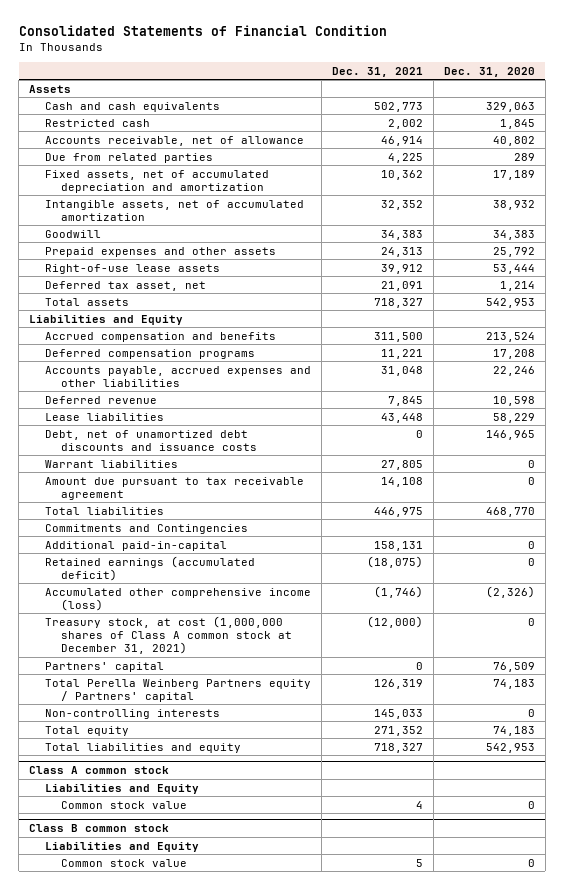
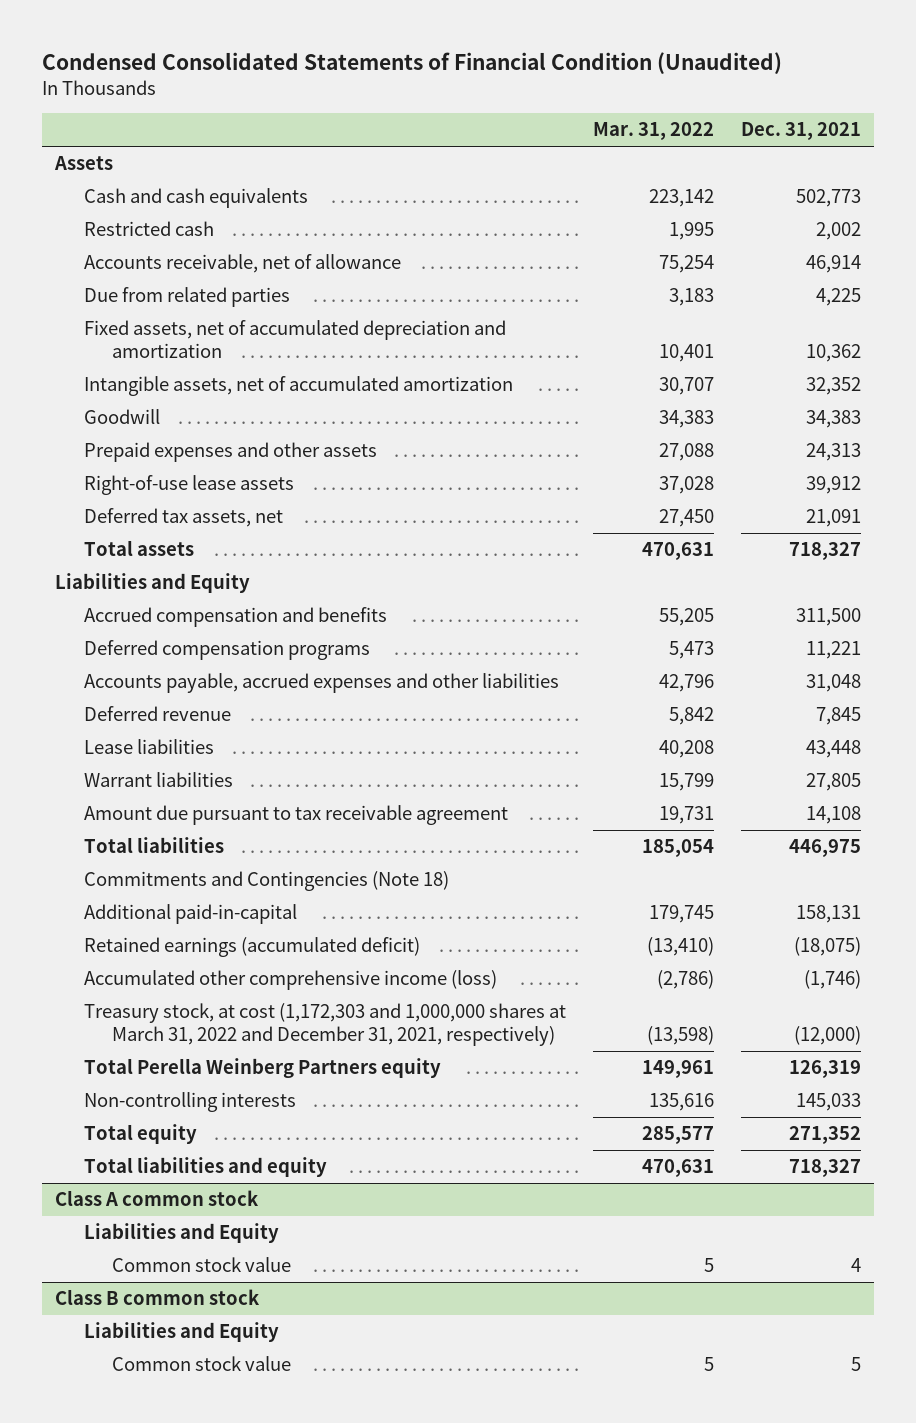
- Consolidated Statements of Financial Condition
+ Condensed Consolidated Statements of Financial Condition (Unaudited)
- | Dec. 31, 2021 | Dec. 31, 2020
+ | Mar. 31, 2022 | Dec. 31, 2021
- Deferred tax asset, net | 21,091 | 1,214
+ Deferred tax assets, net | 27,450 | 21,091
- Debt, net of unamortized debt discounts and issuance costs | 0 | 146,965
- Commitments and Contingencies
+ Commitments and Contingencies (Note 18)
- Treasury stock, at cost (1,000,000 shares of Class A common stock at December 31, 2021) | (12,000) | 0
- Partners' capital | 0 | 76,509
- Total Perella Weinberg Partners equity / Partners' capital | 126,319 | 74,183
+ Treasury stock, at cost (1,172,303 and 1,000,000 shares at March 31, 2022 and December 31, 2021, respectively) | (13,598) | (12,000)
+ Total Perella Weinberg Partners equity | 149,961 | 126,319

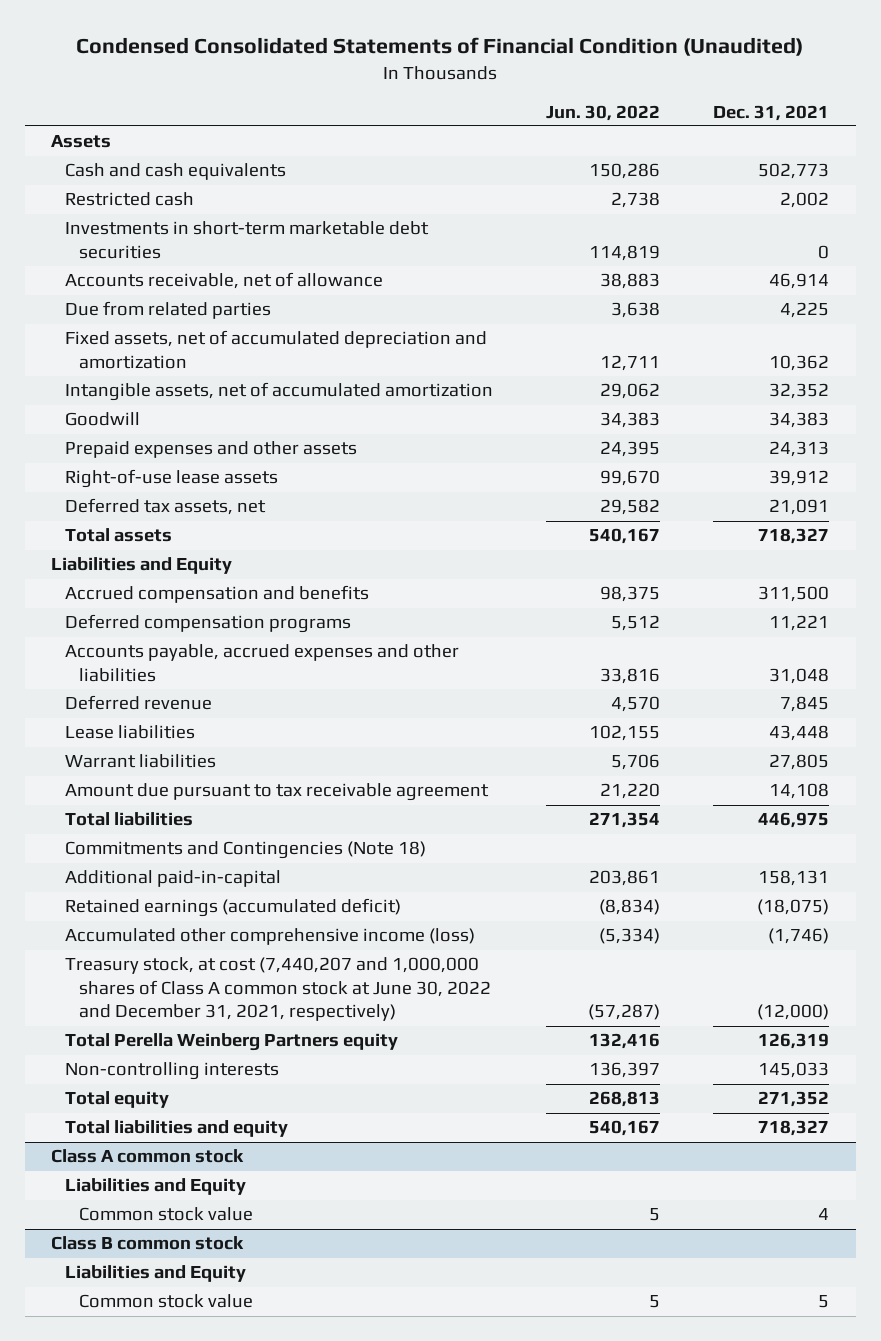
- | Mar. 31, 2022 | Dec. 31, 2021
+ | Jun. 30, 2022 | Dec. 31, 2021
+ Investments in short-term marketable debt securities | 114,819 | 0
- Treasury stock, at cost (1,172,303 and 1,000,000 shares at March 31, 2022 and December 31, 2021, respectively) | (13,598) | (12,000)
+ Treasury stock, at cost (7,440,207 and 1,000,000 shares of Class A common stock at June 30, 2022 and December 31, 2021, respectively) | (57,287) | (12,000)

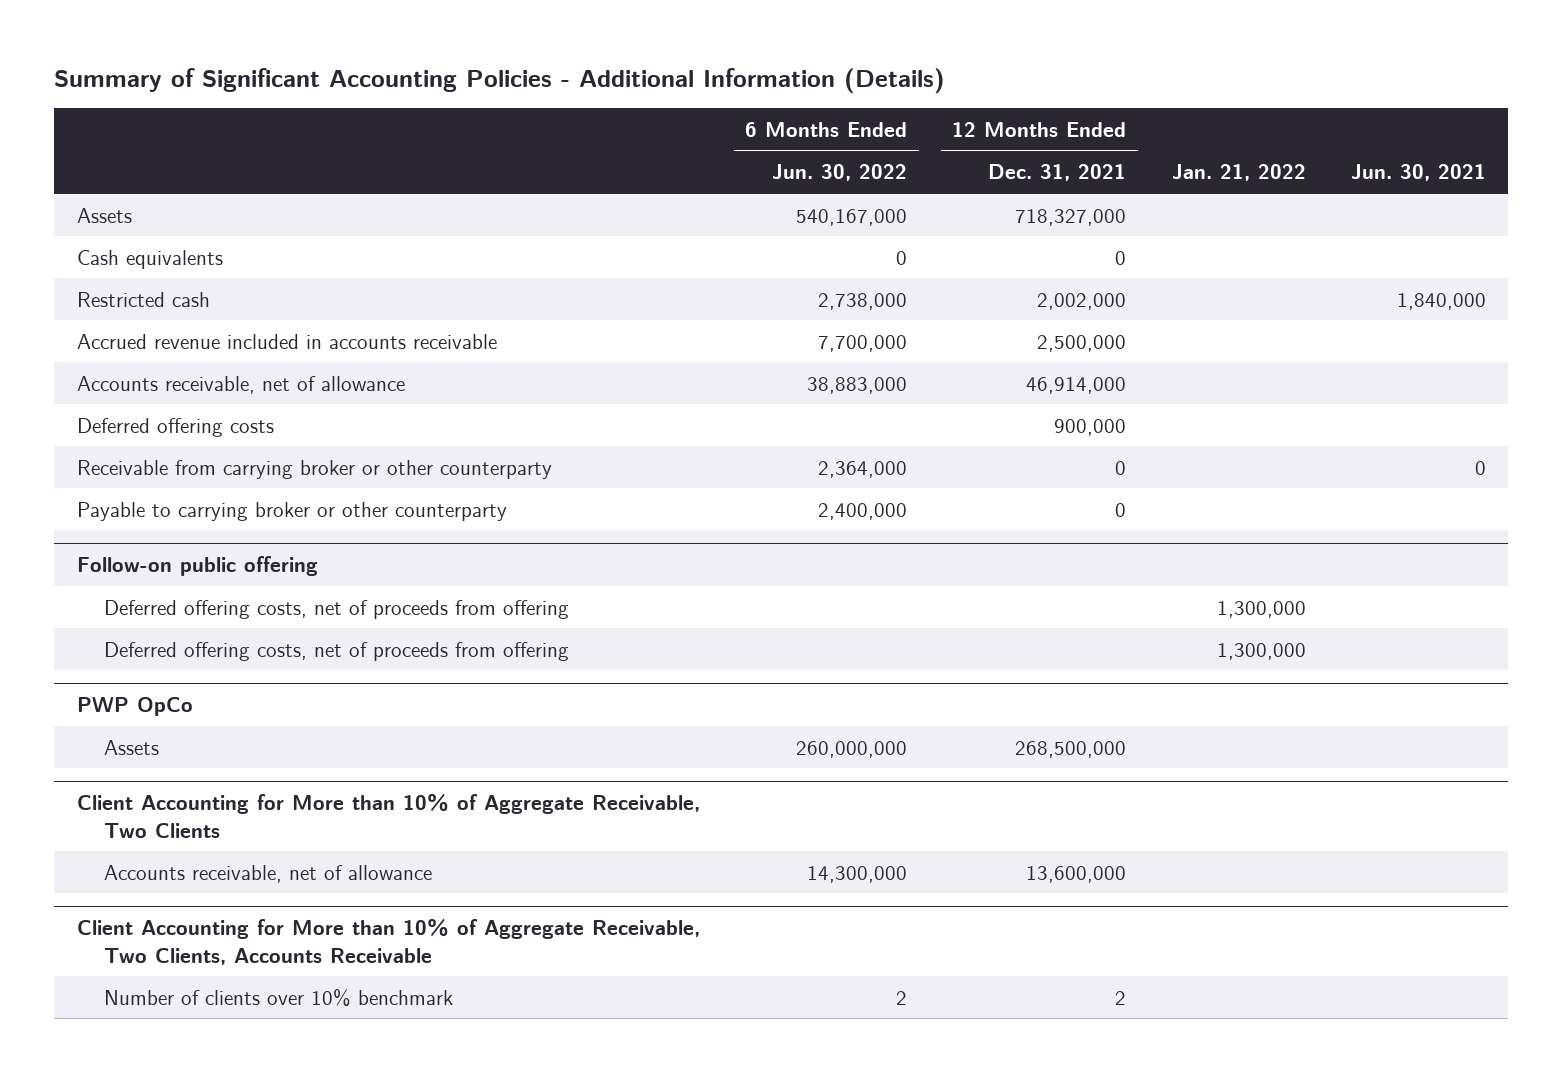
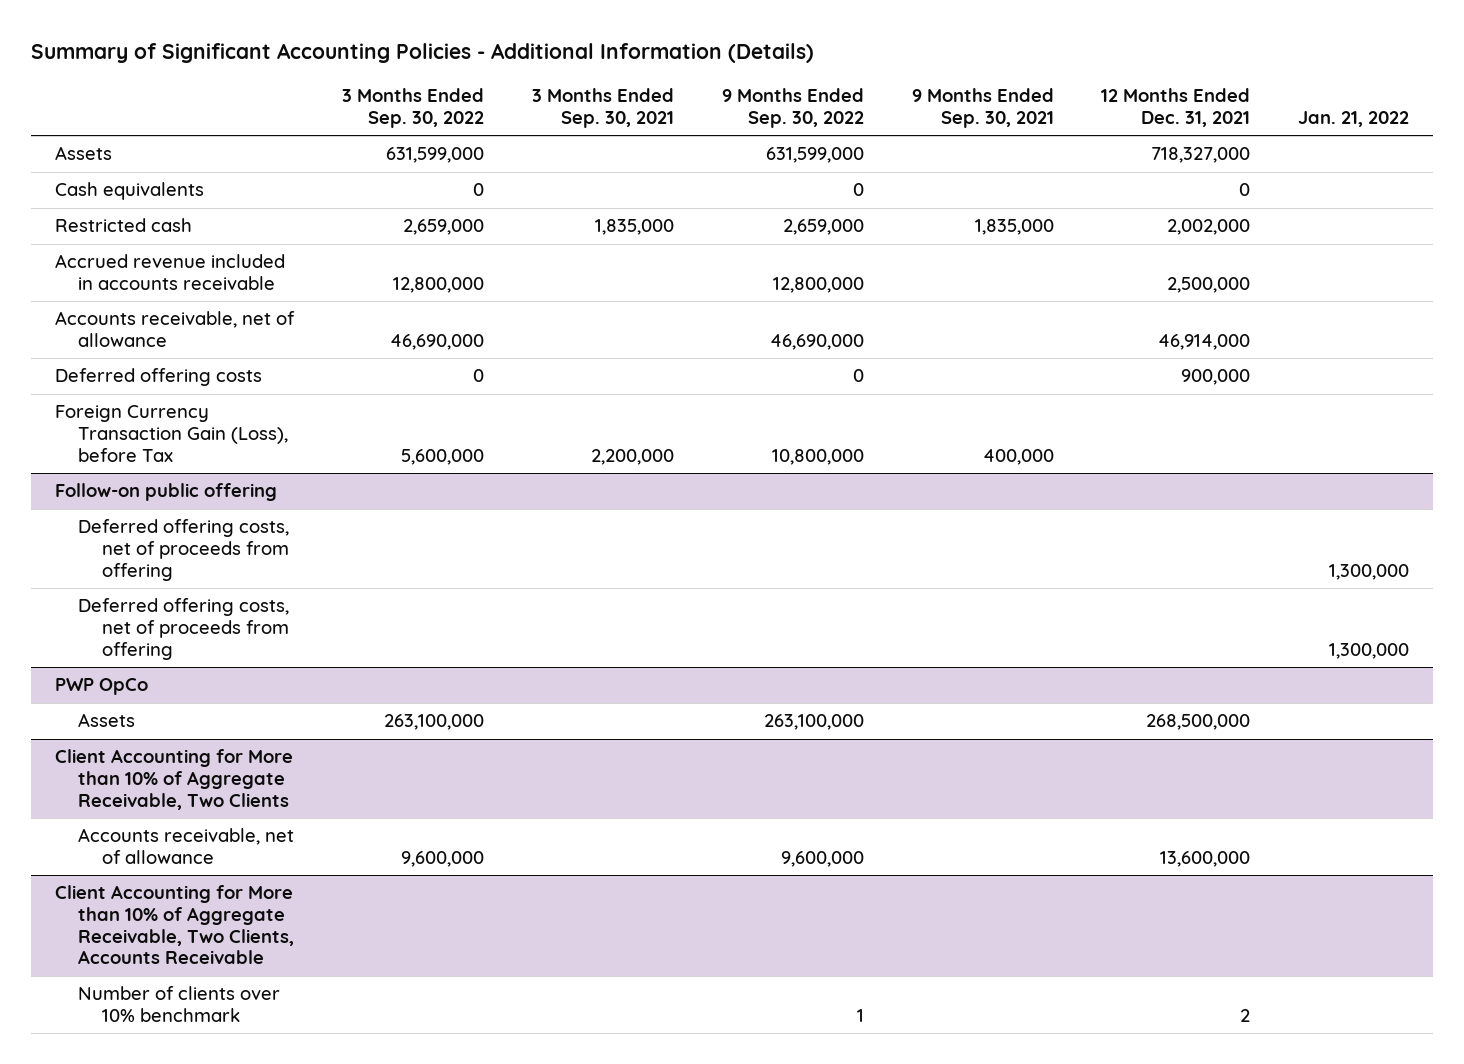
- | 6 Months Ended Jun. 30, 2022 | 12 Months Ended Dec. 31, 2021 | Jan. 21, 2022 | Jun. 30, 2021
+ | 3 Months Ended Sep. 30, 2022 | 3 Months Ended Sep. 30, 2021 | 9 Months Ended Sep. 30, 2022 | 9 Months Ended Sep. 30, 2021 | 12 Months Ended Dec. 31, 2021 | Jan. 21, 2022
- Receivable from carrying broker or other counterparty | 2,364,000 | 0 | | 0
- Payable to carrying broker or other counterparty | 2,400,000 | 0 | |
+ Foreign Currency Transaction Gain (Loss), before Tax | 5,600,000 | 2,200,000 | 10,800,000 | 400,000 | |

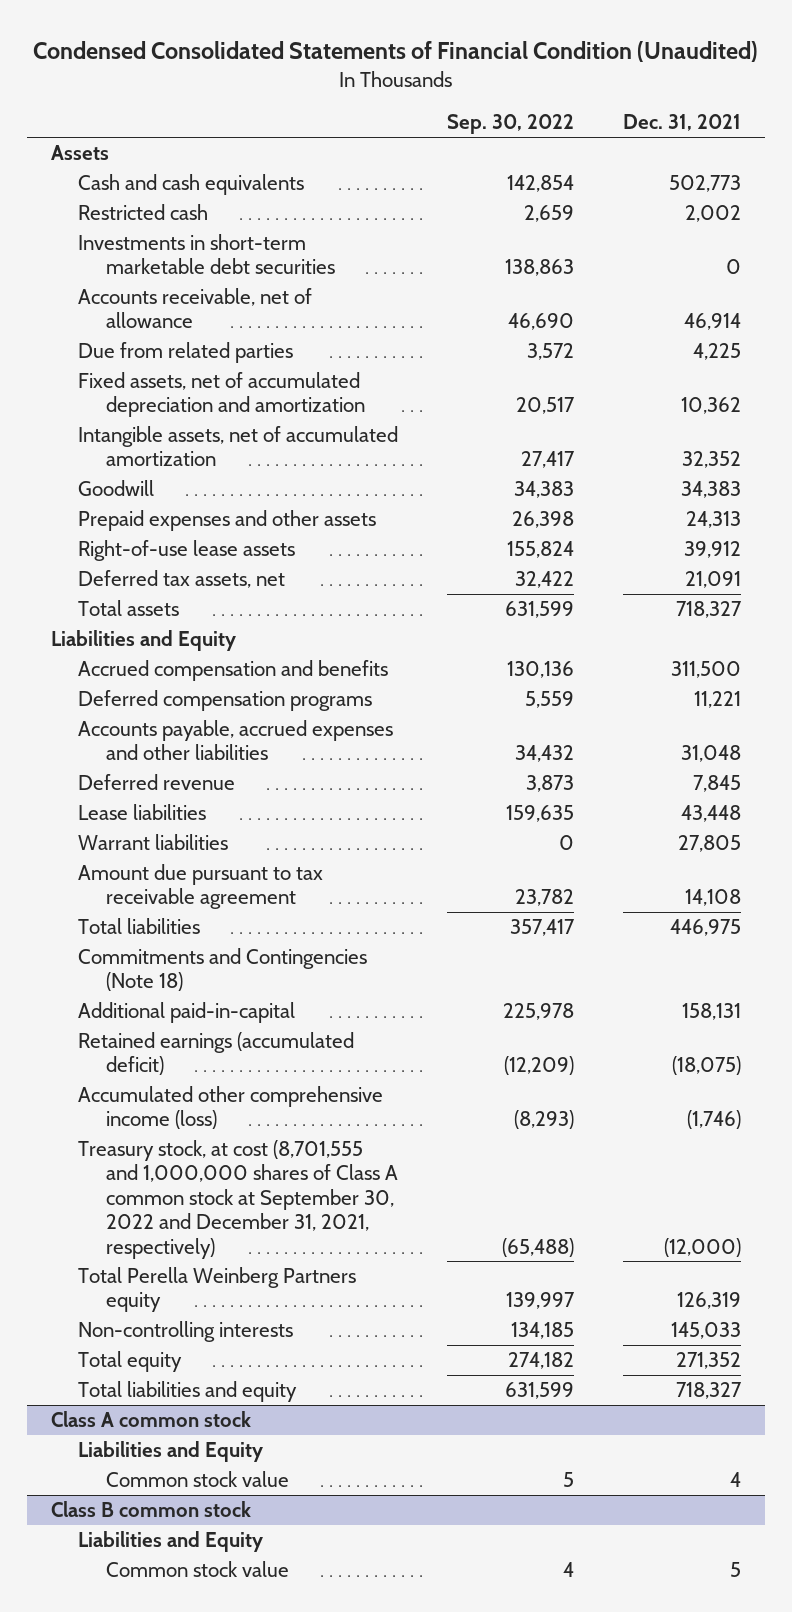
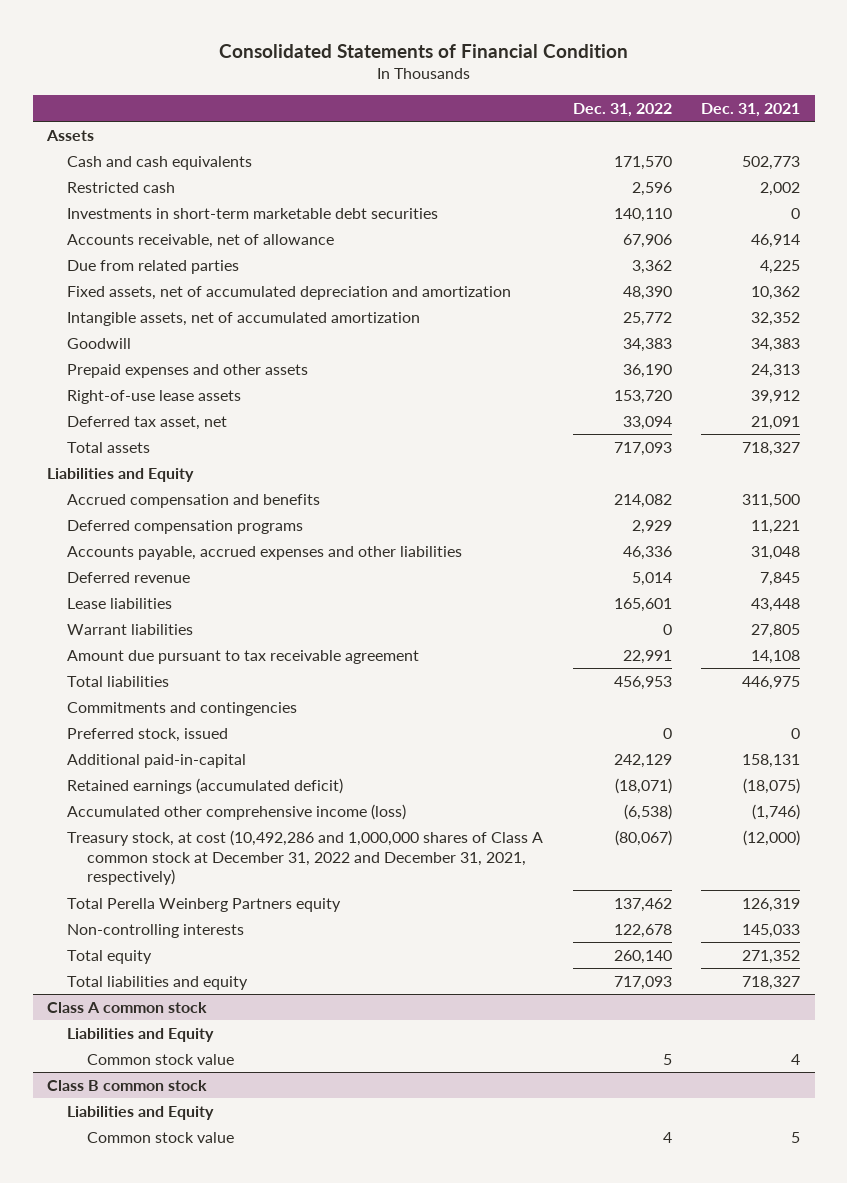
- Condensed Consolidated Statements of Financial Condition (Unaudited)
+ Consolidated Statements of Financial Condition
- | Sep. 30, 2022 | Dec. 31, 2021
+ | Dec. 31, 2022 | Dec. 31, 2021
- Deferred tax assets, net | 32,422 | 21,091
+ Deferred tax asset, net | 33,094 | 21,091
- Commitments and Contingencies (Note 18)
+ Commitments and contingencies
+ Preferred stock, issued | 0 | 0
- Treasury stock, at cost (8,701,555 and 1,000,000 shares of Class A common stock at September 30, 2022 and December 31, 2021, respectively) | (65,488) | (12,000)
+ Treasury stock, at cost (10,492,286 and 1,000,000 shares of Class A common stock at December 31, 2022 and December 31, 2021, respectively) | (80,067) | (12,000)

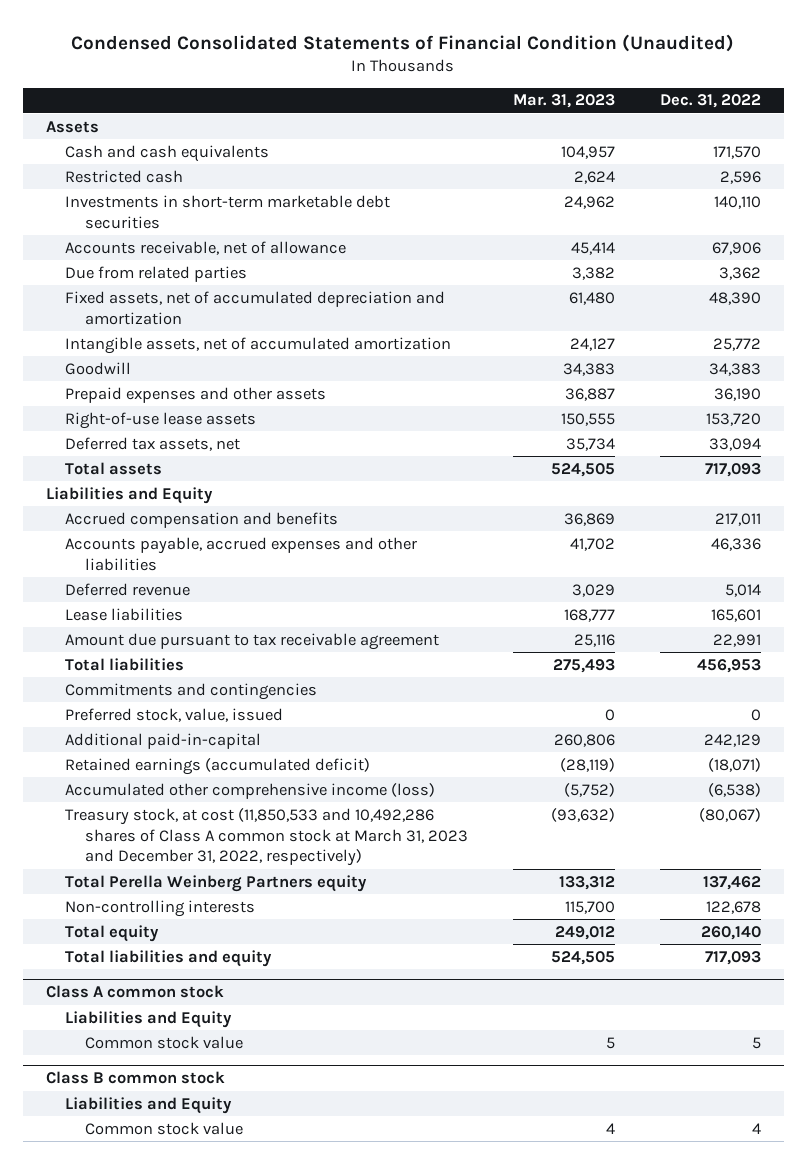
- Consolidated Statements of Financial Condition
+ Condensed Consolidated Statements of Financial Condition (Unaudited)
- | Dec. 31, 2022 | Dec. 31, 2021
+ | Mar. 31, 2023 | Dec. 31, 2022
- Deferred tax asset, net | 33,094 | 21,091
+ Deferred tax assets, net | 35,734 | 33,094
- Accrued compensation and benefits | 214,082 | 311,500
- Deferred compensation programs | 2,929 | 11,221
+ Accrued compensation and benefits | 36,869 | 217,011
- Warrant liabilities | 0 | 27,805
- Preferred stock, issued | 0 | 0
+ Preferred stock, value, issued | 0 | 0
- Treasury stock, at cost (10,492,286 and 1,000,000 shares of Class A common stock at December 31, 2022 and December 31, 2021, respectively) | (80,067) | (12,000)
+ Treasury stock, at cost (11,850,533 and 10,492,286 shares of Class A common stock at March 31, 2023 and December 31, 2022, respectively) | (93,632) | (80,067)

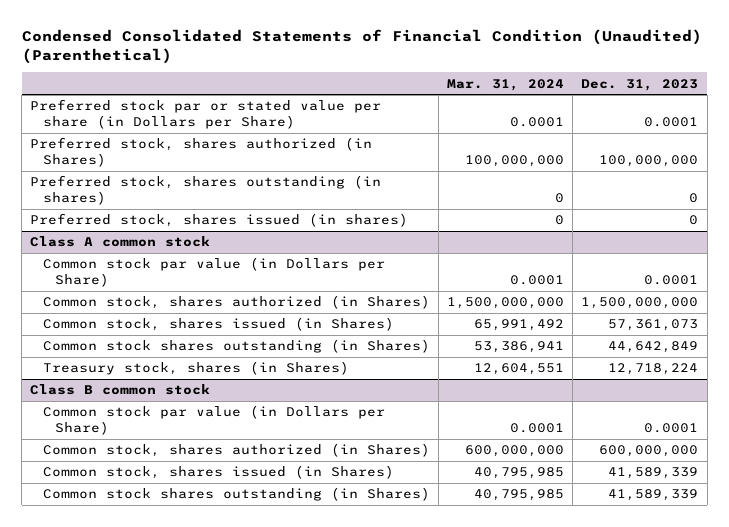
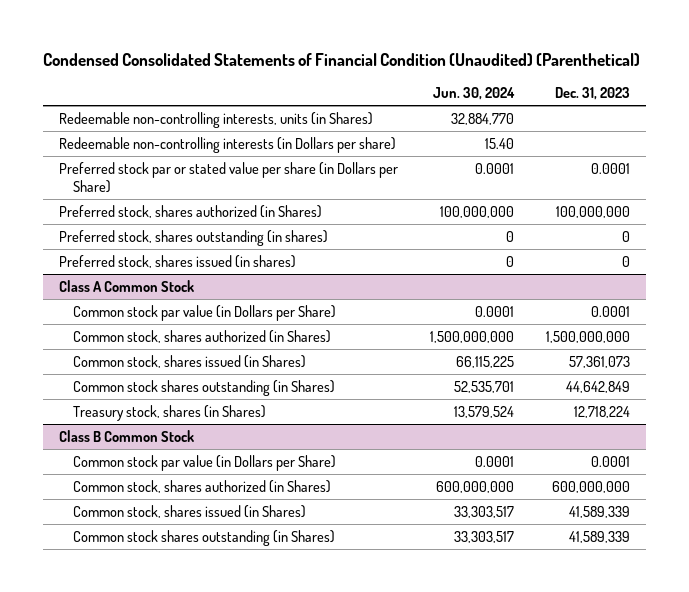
- | Mar. 31, 2024 | Dec. 31, 2023
+ | Jun. 30, 2024 | Dec. 31, 2023
+ Redeemable non-controlling interests, units (in Shares) | 32,884,770 |
+ Redeemable non-controlling interests (in Dollars per share) | 15.40 |
- Class A common stock
+ Class A Common Stock
- Class B common stock
+ Class B Common Stock

